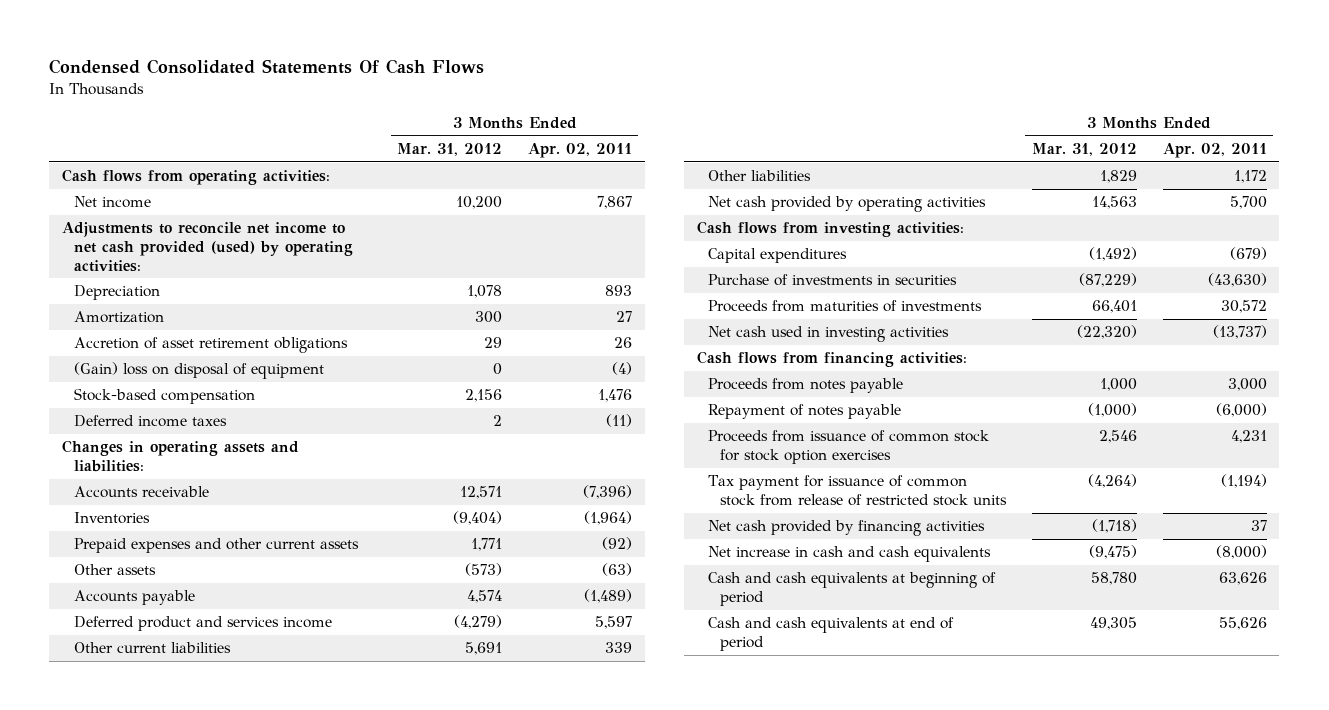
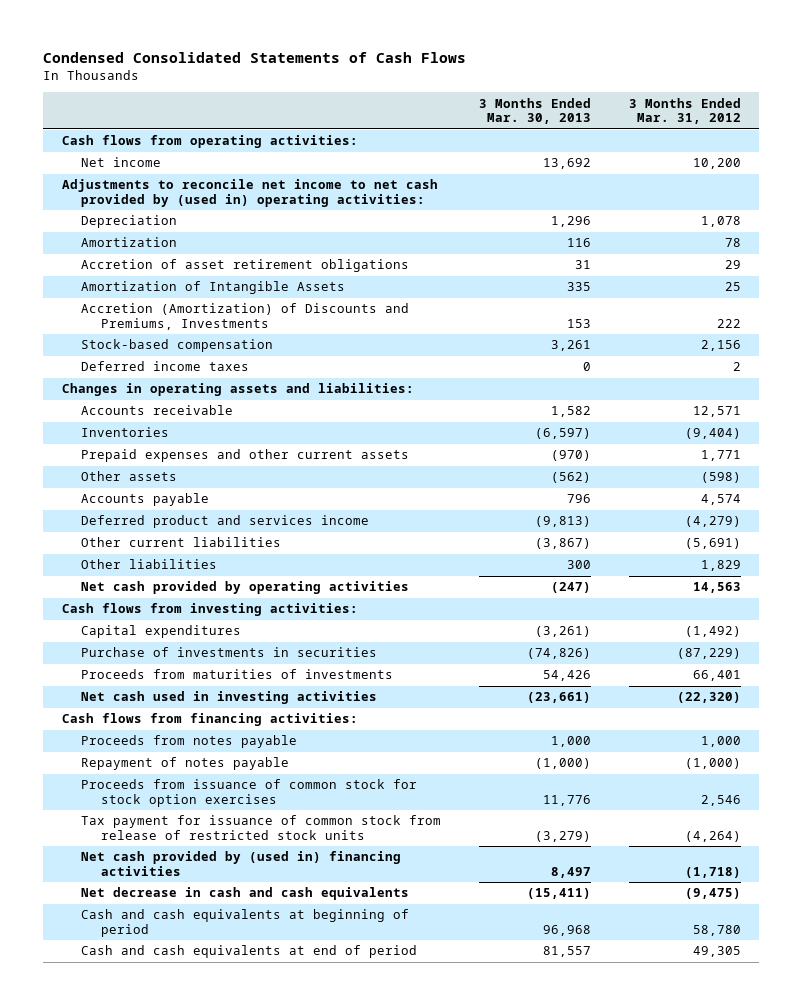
- Condensed Consolidated Statements Of Cash Flows
+ Condensed Consolidated Statements of Cash Flows
- | 3 Months Ended Mar. 31, 2012 | 3 Months Ended Apr. 02, 2011
+ | 3 Months Ended Mar. 30, 2013 | 3 Months Ended Mar. 31, 2012
- Adjustments to reconcile net income to net cash provided (used) by operating activities:
+ Adjustments to reconcile net income to net cash provided by (used in) operating activities:
- Amortization | 300 | 27
+ Amortization | 116 | 78
- (Gain) loss on disposal of equipment | 0 | (4)
+ Amortization of Intangible Assets | 335 | 25
+ Accretion (Amortization) of Discounts and Premiums, Investments | 153 | 222
- Other assets | (573) | (63)
+ Other assets | (562) | (598)
- Other current liabilities | 5,691 | 339
+ Other current liabilities | (3,867) | (5,691)
- Net cash provided by financing activities | (1,718) | 37
- Net increase in cash and cash equivalents | (9,475) | (8,000)
+ Net cash provided by (used in) financing activities | 8,497 | (1,718)
+ Net decrease in cash and cash equivalents | (15,411) | (9,475)

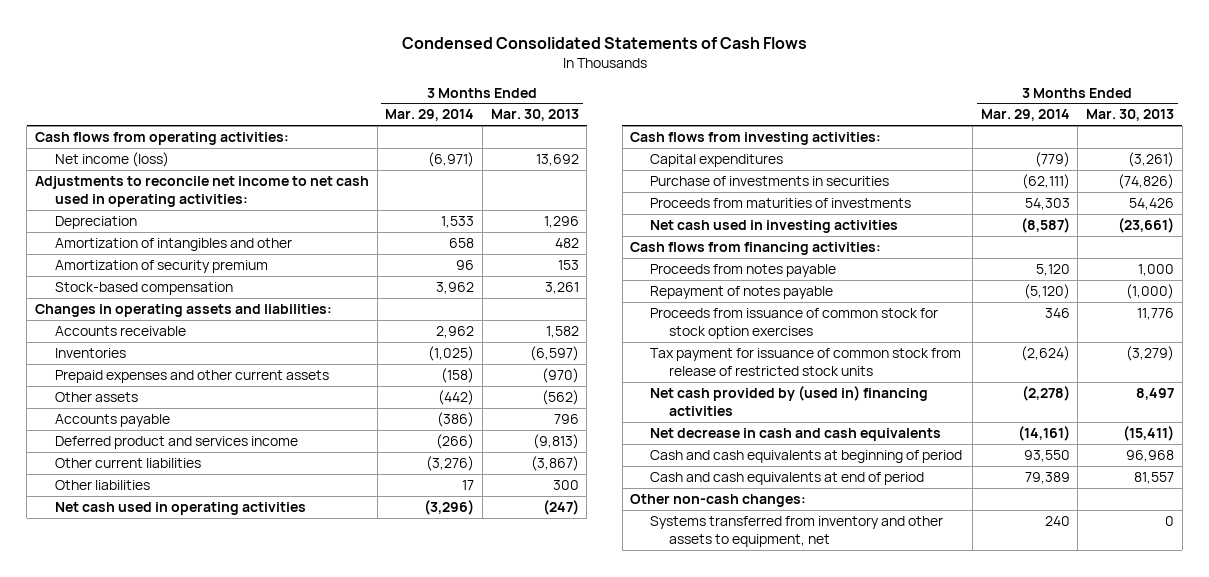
- | 3 Months Ended Mar. 30, 2013 | 3 Months Ended Mar. 31, 2012
+ | 3 Months Ended Mar. 29, 2014 | 3 Months Ended Mar. 30, 2013
- Net income | 13,692 | 10,200
- Adjustments to reconcile net income to net cash provided by (used in) operating activities:
+ Net income (loss) | (6,971) | 13,692
+ Adjustments to reconcile net income to net cash used in operating activities:
- Amortization | 116 | 78
- Accretion of asset retirement obligations | 31 | 29
- Amortization of Intangible Assets | 335 | 25
- Accretion (Amortization) of Discounts and Premiums, Investments | 153 | 222
+ Amortization of intangibles and other | 658 | 482
+ Amortization of security premium | 96 | 153
- Deferred income taxes | 0 | 2
- Net cash provided by operating activities | (247) | 14,563
+ Net cash used in operating activities | (3,296) | (247)
+ Other non-cash changes:
+ Systems transferred from inventory and other assets to equipment, net | 240 | 0

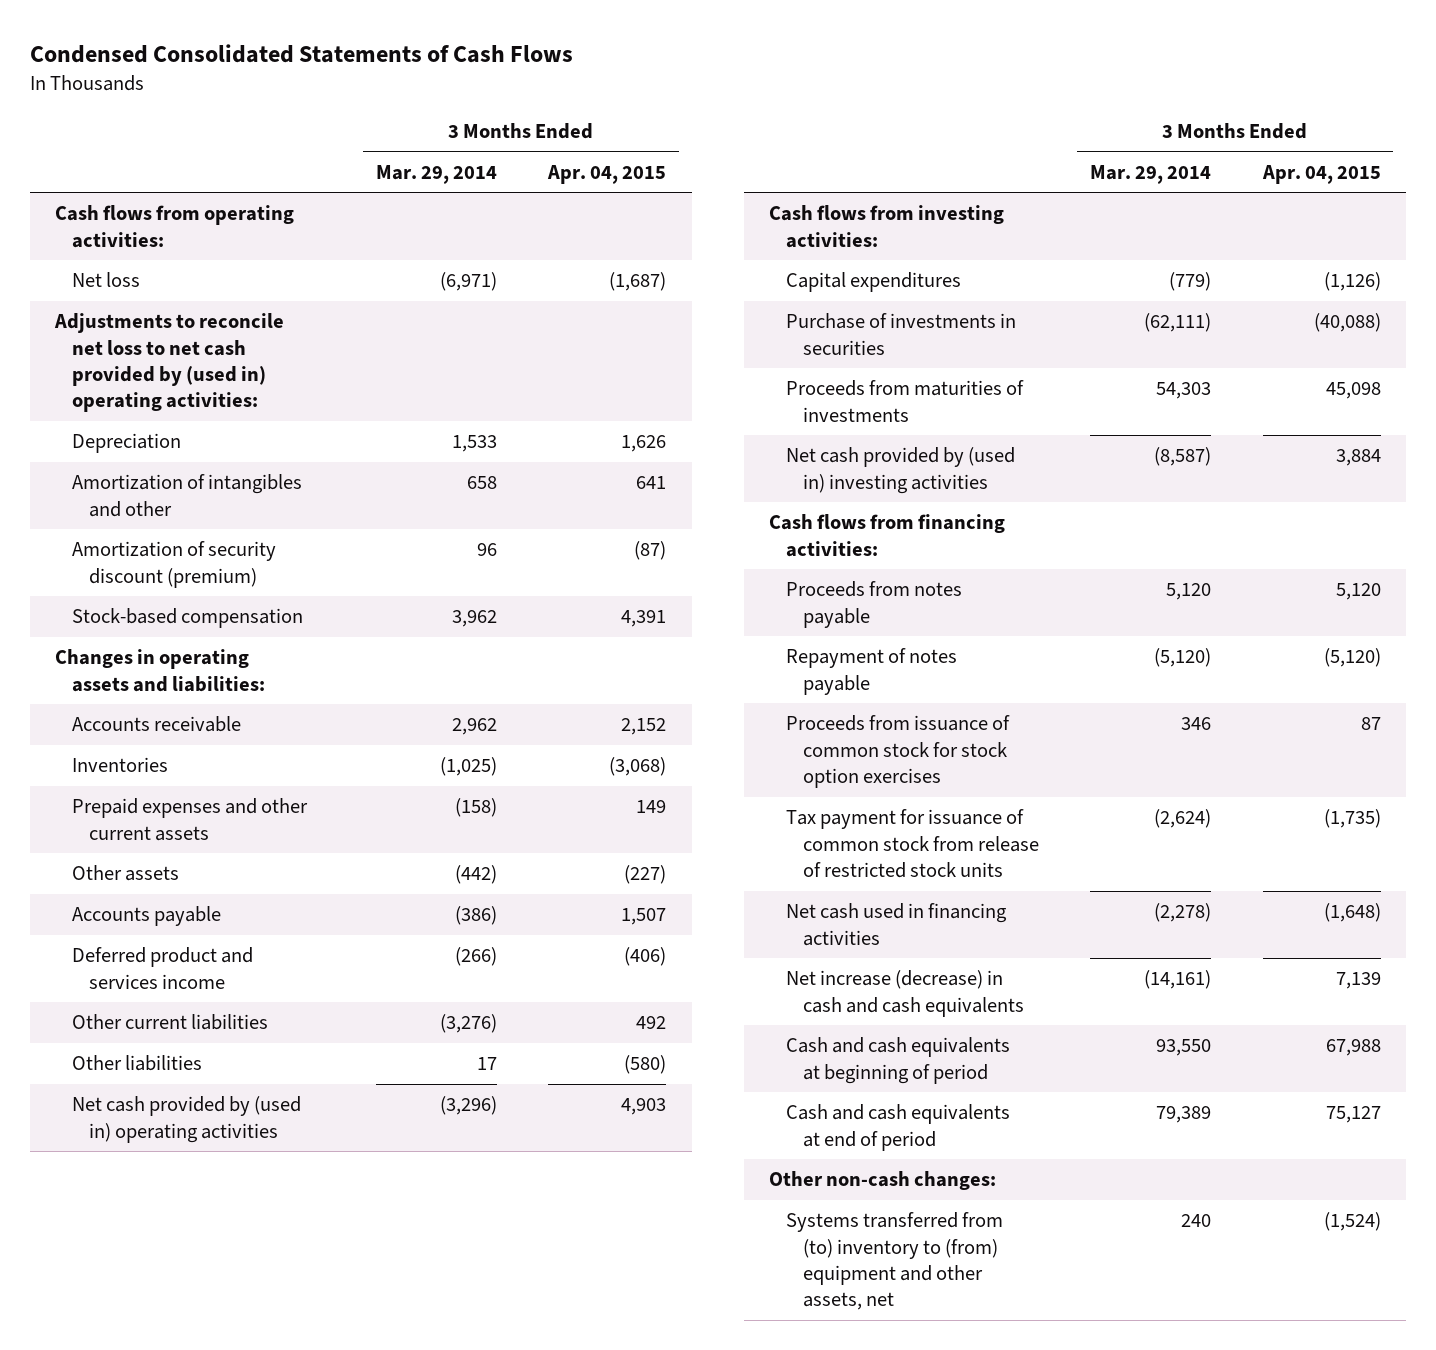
- | 3 Months Ended Mar. 29, 2014 | 3 Months Ended Mar. 30, 2013
+ | 3 Months Ended Mar. 29, 2014 | 3 Months Ended Apr. 04, 2015
- Net income (loss) | (6,971) | 13,692
- Adjustments to reconcile net income to net cash used in operating activities:
+ Net loss | (6,971) | (1,687)
+ Adjustments to reconcile net loss to net cash provided by (used in) operating activities:
- Amortization of security premium | 96 | 153
+ Amortization of security discount (premium) | 96 | (87)
- Net cash used in operating activities | (3,296) | (247)
+ Net cash provided by (used in) operating activities | (3,296) | 4,903
- Net cash used in investing activities | (8,587) | (23,661)
+ Net cash provided by (used in) investing activities | (8,587) | 3,884
- Net cash provided by (used in) financing activities | (2,278) | 8,497
- Net decrease in cash and cash equivalents | (14,161) | (15,411)
+ Net cash used in financing activities | (2,278) | (1,648)
+ Net increase (decrease) in cash and cash equivalents | (14,161) | 7,139
- Systems transferred from inventory and other assets to equipment, net | 240 | 0
+ Systems transferred from (to) inventory to (from) equipment and other assets, net | 240 | (1,524)

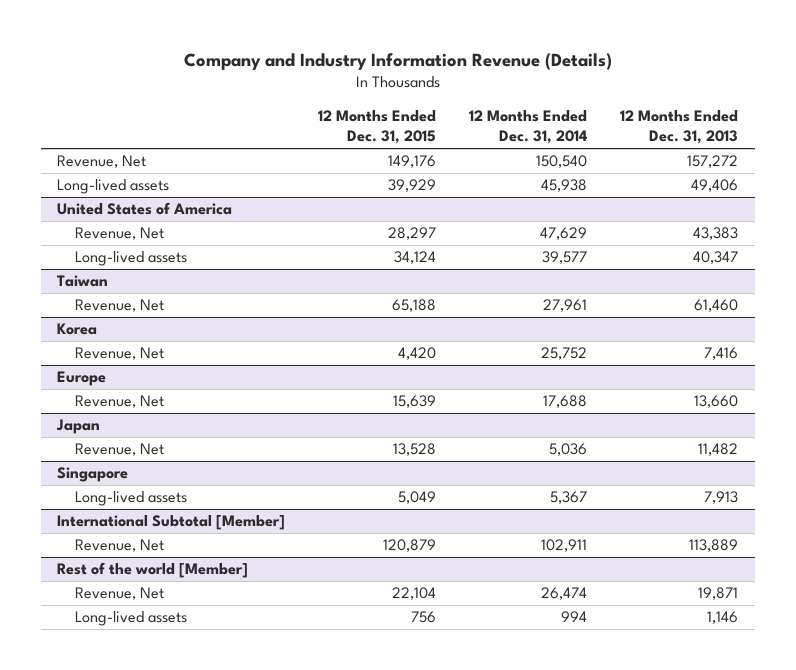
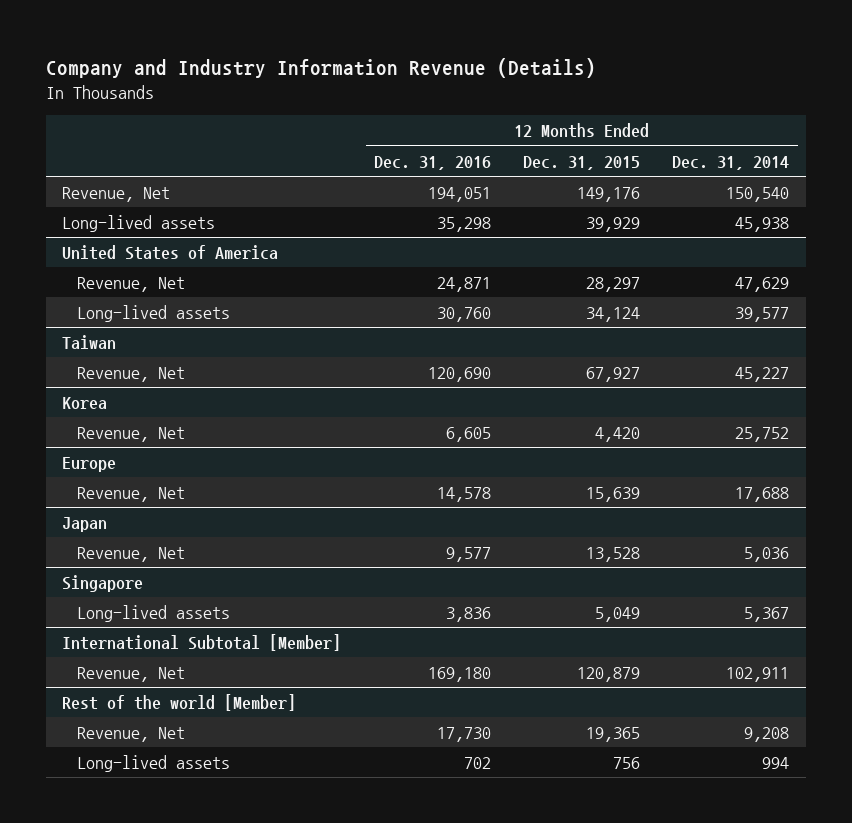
- | 12 Months Ended Dec. 31, 2015 | 12 Months Ended Dec. 31, 2014 | 12 Months Ended Dec. 31, 2013
+ | 12 Months Ended Dec. 31, 2016 | 12 Months Ended Dec. 31, 2015 | 12 Months Ended Dec. 31, 2014
@ Taiwan
- Revenue, Net | 65,188 | 27,961 | 61,460
+ Revenue, Net | 120,690 | 67,927 | 45,227
@ Rest of the world [Member]
- Revenue, Net | 22,104 | 26,474 | 19,871
+ Revenue, Net | 17,730 | 19,365 | 9,208

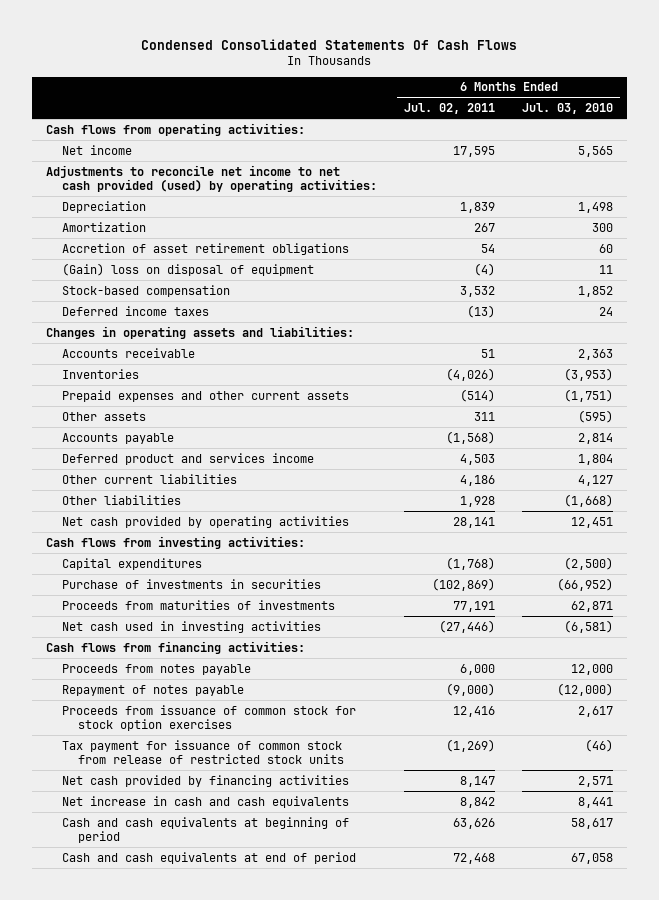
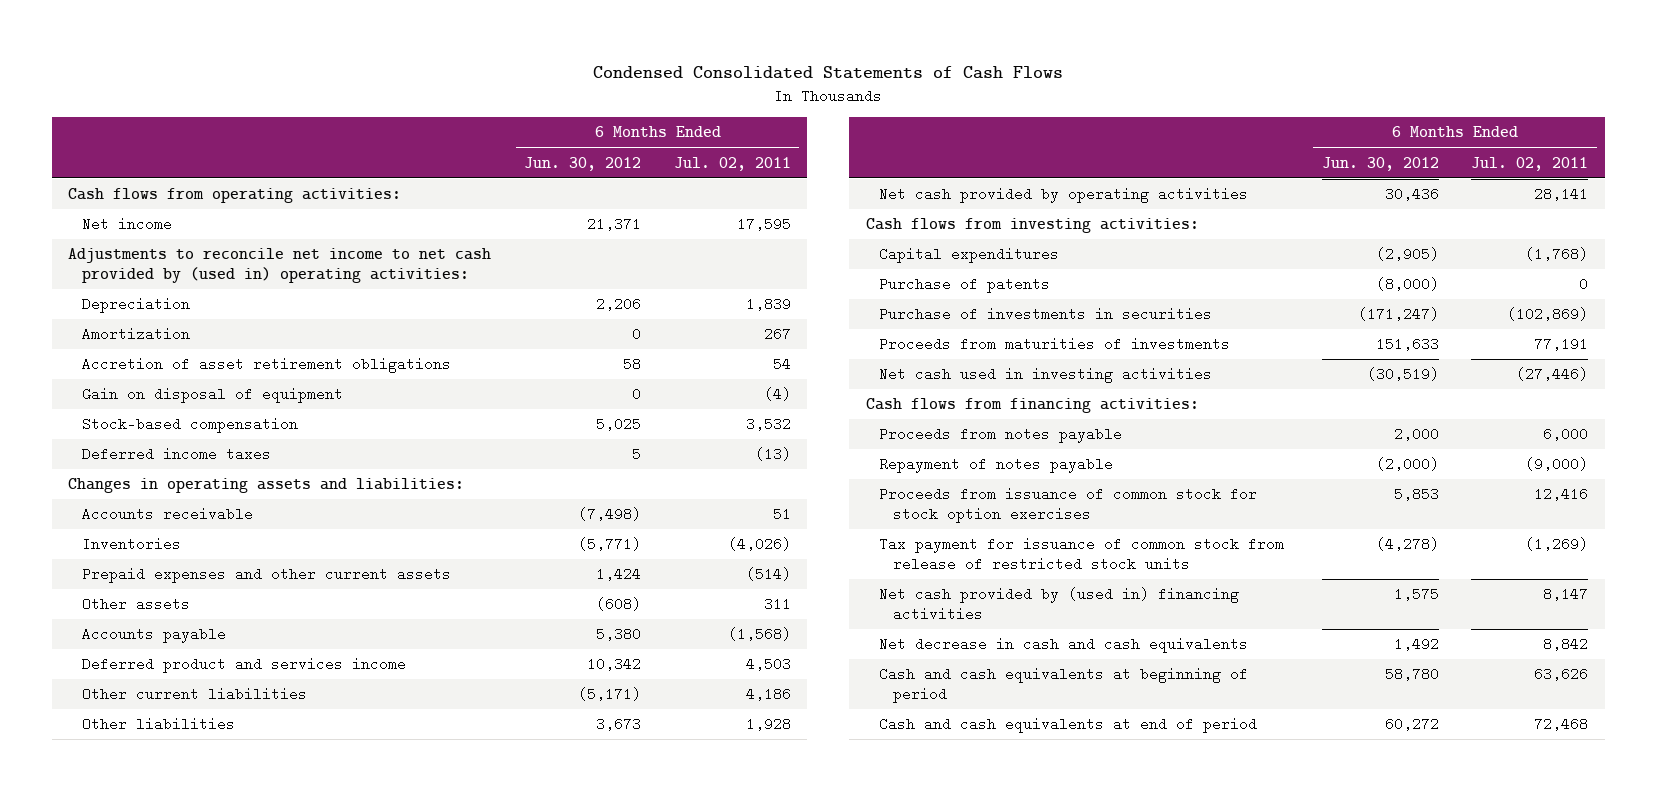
- Condensed Consolidated Statements Of Cash Flows
+ Condensed Consolidated Statements of Cash Flows
- | 6 Months Ended Jul. 02, 2011 | 6 Months Ended Jul. 03, 2010
+ | 6 Months Ended Jun. 30, 2012 | 6 Months Ended Jul. 02, 2011
- Adjustments to reconcile net income to net cash provided (used) by operating activities:
+ Adjustments to reconcile net income to net cash provided by (used in) operating activities:
- (Gain) loss on disposal of equipment | (4) | 11
+ Gain on disposal of equipment | 0 | (4)
+ Purchase of patents | (8,000) | 0
- Net cash provided by financing activities | 8,147 | 2,571
- Net increase in cash and cash equivalents | 8,842 | 8,441
+ Net cash provided by (used in) financing activities | 1,575 | 8,147
+ Net decrease in cash and cash equivalents | 1,492 | 8,842

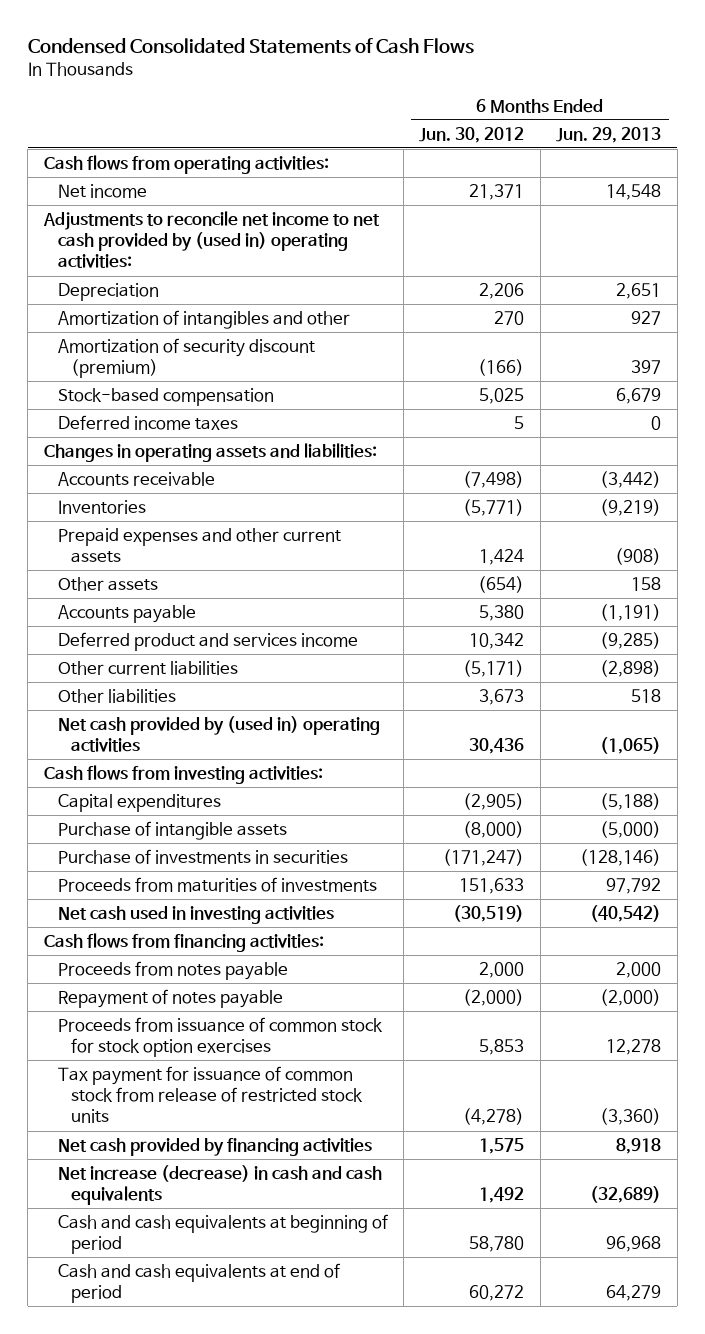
- | 6 Months Ended Jun. 30, 2012 | 6 Months Ended Jul. 02, 2011
+ | 6 Months Ended Jun. 30, 2012 | 6 Months Ended Jun. 29, 2013
- Amortization | 0 | 267
- Accretion of asset retirement obligations | 58 | 54
- Gain on disposal of equipment | 0 | (4)
+ Amortization of intangibles and other | 270 | 927
+ Amortization of security discount (premium) | (166) | 397
- Other assets | (608) | 311
+ Other assets | (654) | 158
- Net cash provided by operating activities | 30,436 | 28,141
+ Net cash provided by (used in) operating activities | 30,436 | (1,065)
- Purchase of patents | (8,000) | 0
+ Purchase of intangible assets | (8,000) | (5,000)
- Net cash provided by (used in) financing activities | 1,575 | 8,147
- Net decrease in cash and cash equivalents | 1,492 | 8,842
+ Net cash provided by financing activities | 1,575 | 8,918
+ Net increase (decrease) in cash and cash equivalents | 1,492 | (32,689)

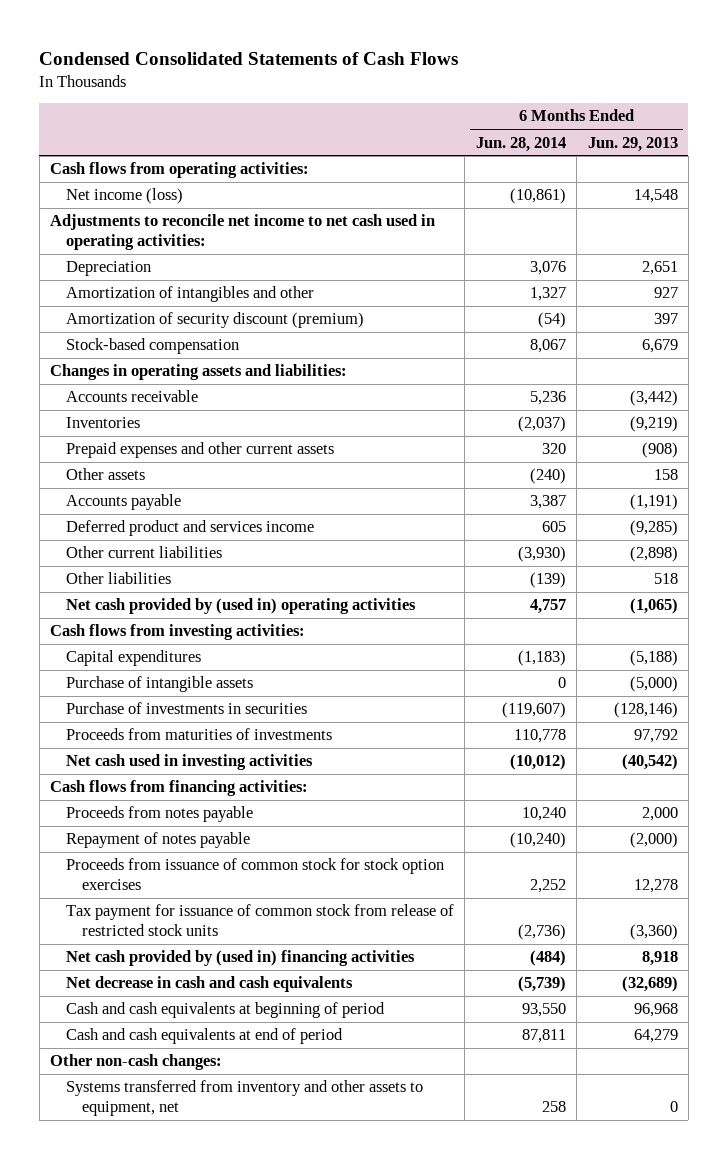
- | 6 Months Ended Jun. 30, 2012 | 6 Months Ended Jun. 29, 2013
+ | 6 Months Ended Jun. 28, 2014 | 6 Months Ended Jun. 29, 2013
- Net income | 21,371 | 14,548
- Adjustments to reconcile net income to net cash provided by (used in) operating activities:
+ Net income (loss) | (10,861) | 14,548
+ Adjustments to reconcile net income to net cash used in operating activities:
- Deferred income taxes | 5 | 0
- Net cash provided by financing activities | 1,575 | 8,918
- Net increase (decrease) in cash and cash equivalents | 1,492 | (32,689)
+ Net cash provided by (used in) financing activities | (484) | 8,918
+ Net decrease in cash and cash equivalents | (5,739) | (32,689)
+ Other non-cash changes:
+ Systems transferred from inventory and other assets to equipment, net | 258 | 0

